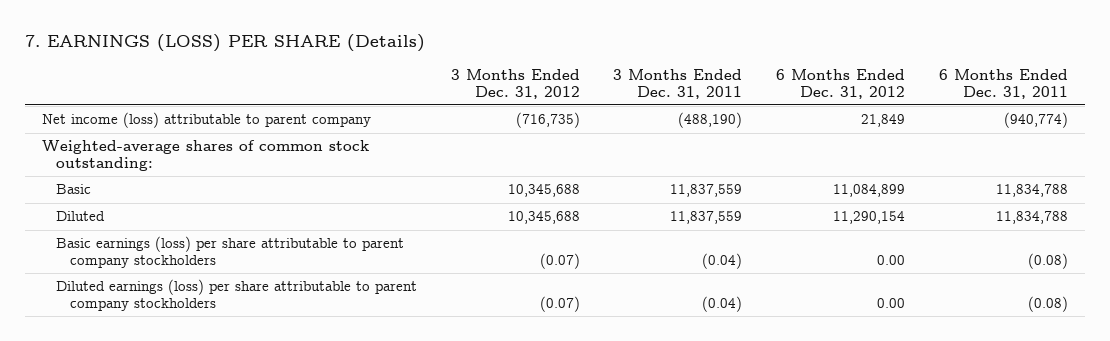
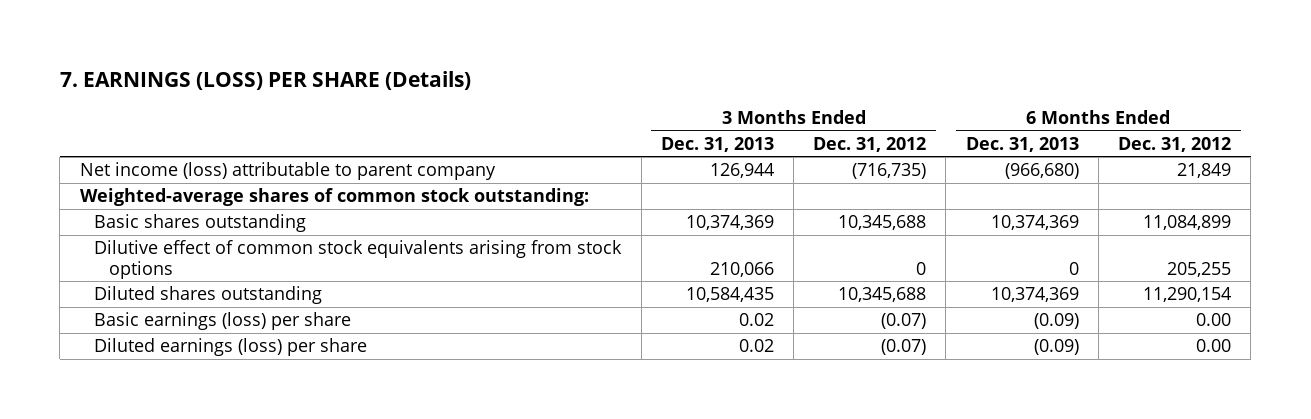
- | 3 Months Ended Dec. 31, 2012 | 3 Months Ended Dec. 31, 2011 | 6 Months Ended Dec. 31, 2012 | 6 Months Ended Dec. 31, 2011
+ | 3 Months Ended Dec. 31, 2013 | 3 Months Ended Dec. 31, 2012 | 6 Months Ended Dec. 31, 2013 | 6 Months Ended Dec. 31, 2012
- Basic | 10,345,688 | 11,837,559 | 11,084,899 | 11,834,788
- Diluted | 10,345,688 | 11,837,559 | 11,290,154 | 11,834,788
- Basic earnings (loss) per share attributable to parent company stockholders | (0.07) | (0.04) | 0.00 | (0.08)
- Diluted earnings (loss) per share attributable to parent company stockholders | (0.07) | (0.04) | 0.00 | (0.08)
+ Basic shares outstanding | 10,374,369 | 10,345,688 | 10,374,369 | 11,084,899
+ Dilutive effect of common stock equivalents arising from stock options | 210,066 | 0 | 0 | 205,255
+ Diluted shares outstanding | 10,584,435 | 10,345,688 | 10,374,369 | 11,290,154
+ Basic earnings (loss) per share | 0.02 | (0.07) | (0.09) | 0.00
+ Diluted earnings (loss) per share | 0.02 | (0.07) | (0.09) | 0.00

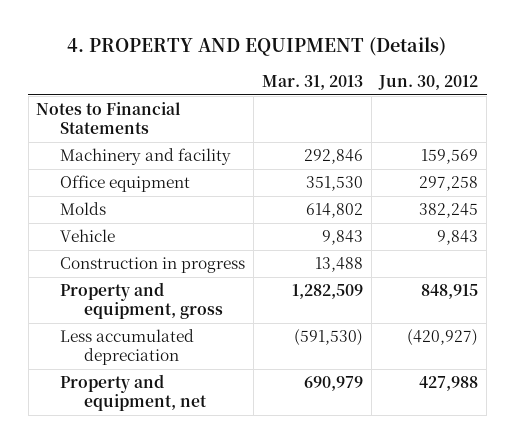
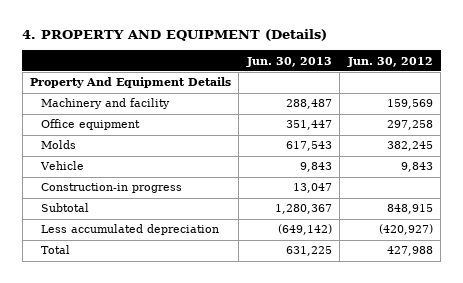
- | Mar. 31, 2013 | Jun. 30, 2012
+ | Jun. 30, 2013 | Jun. 30, 2012
- Notes to Financial Statements
+ Property And Equipment Details
- Construction in progress | 13,488 |
- Property and equipment, gross | 1,282,509 | 848,915
+ Construction-in progress | 13,047 |
+ Subtotal | 1,280,367 | 848,915
- Property and equipment, net | 690,979 | 427,988
+ Total | 631,225 | 427,988

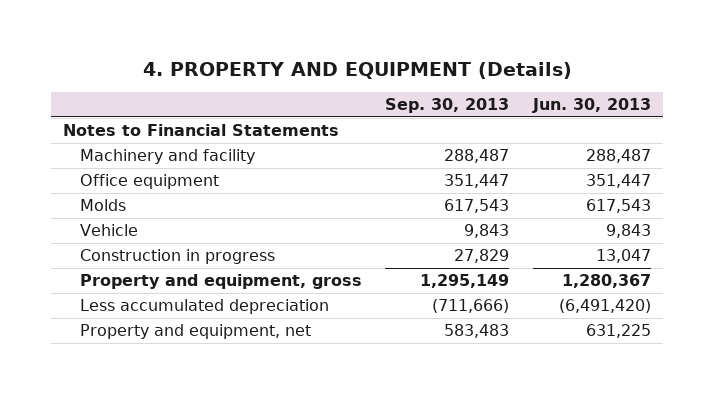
- | Jun. 30, 2013 | Jun. 30, 2012
+ | Sep. 30, 2013 | Jun. 30, 2013
- Property And Equipment Details
+ Notes to Financial Statements
- Construction-in progress | 13,047 |
- Subtotal | 1,280,367 | 848,915
- Less accumulated depreciation | (649,142) | (420,927)
- Total | 631,225 | 427,988
+ Construction in progress | 27,829 | 13,047
+ Property and equipment, gross | 1,295,149 | 1,280,367
+ Less accumulated depreciation | (711,666) | (6,491,420)
+ Property and equipment, net | 583,483 | 631,225

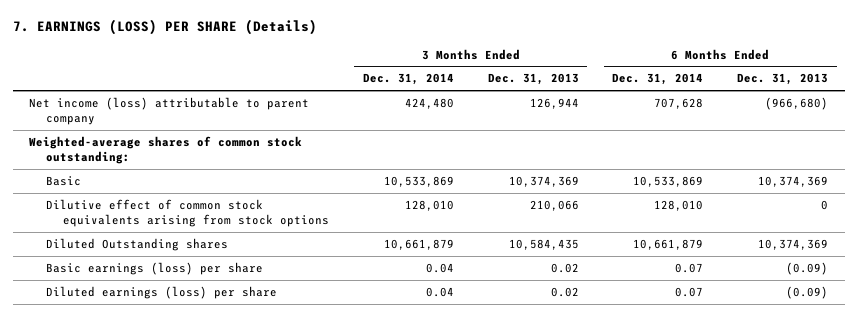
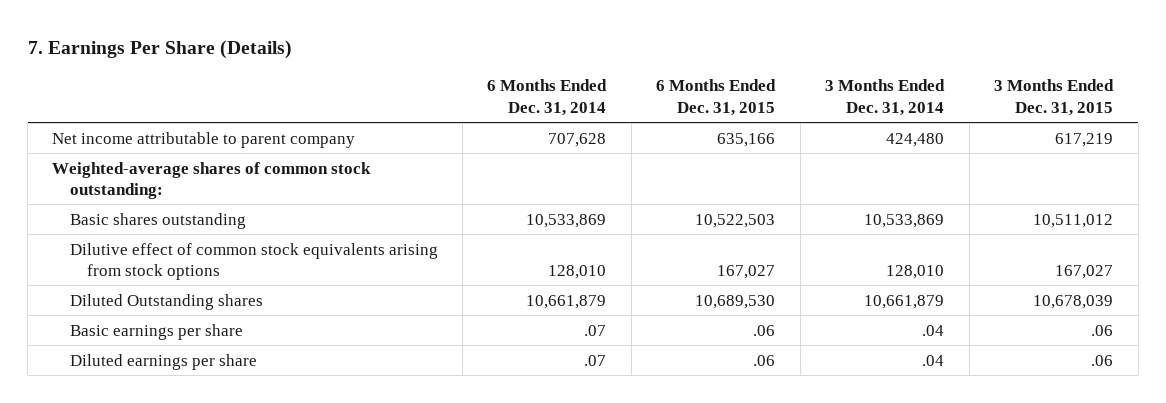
- 7. EARNINGS (LOSS) PER SHARE (Details)
+ 7. Earnings Per Share (Details)
- | 3 Months Ended Dec. 31, 2014 | 3 Months Ended Dec. 31, 2013 | 6 Months Ended Dec. 31, 2014 | 6 Months Ended Dec. 31, 2013
+ | 6 Months Ended Dec. 31, 2014 | 6 Months Ended Dec. 31, 2015 | 3 Months Ended Dec. 31, 2014 | 3 Months Ended Dec. 31, 2015
- Net income (loss) attributable to parent company | 424,480 | 126,944 | 707,628 | (966,680)
+ Net income attributable to parent company | 707,628 | 635,166 | 424,480 | 617,219
- Basic | 10,533,869 | 10,374,369 | 10,533,869 | 10,374,369
+ Basic shares outstanding | 10,533,869 | 10,522,503 | 10,533,869 | 10,511,012
- Basic earnings (loss) per share | 0.04 | 0.02 | 0.07 | (0.09)
- Diluted earnings (loss) per share | 0.04 | 0.02 | 0.07 | (0.09)
+ Basic earnings per share | .07 | .06 | .04 | .06
+ Diluted earnings per share | .07 | .06 | .04 | .06

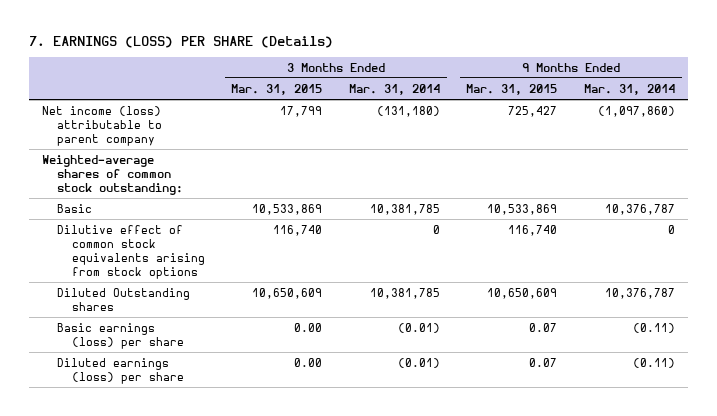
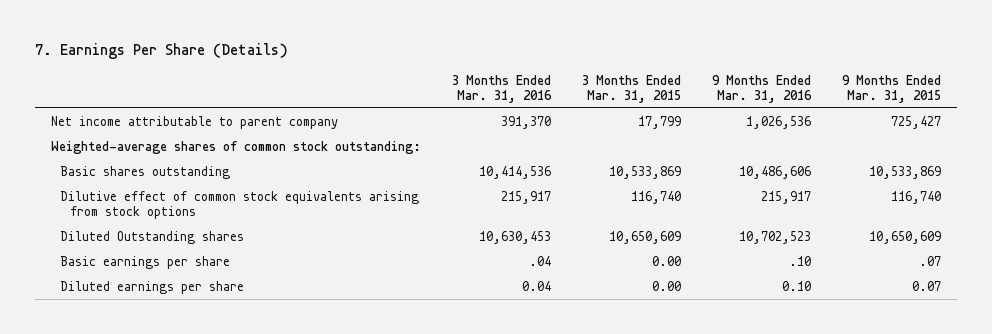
- 7. EARNINGS (LOSS) PER SHARE (Details)
+ 7. Earnings Per Share (Details)
- | 3 Months Ended Mar. 31, 2015 | 3 Months Ended Mar. 31, 2014 | 9 Months Ended Mar. 31, 2015 | 9 Months Ended Mar. 31, 2014
+ | 3 Months Ended Mar. 31, 2016 | 3 Months Ended Mar. 31, 2015 | 9 Months Ended Mar. 31, 2016 | 9 Months Ended Mar. 31, 2015
- Net income (loss) attributable to parent company | 17,799 | (131,180) | 725,427 | (1,097,860)
+ Net income attributable to parent company | 391,370 | 17,799 | 1,026,536 | 725,427
- Basic | 10,533,869 | 10,381,785 | 10,533,869 | 10,376,787
+ Basic shares outstanding | 10,414,536 | 10,533,869 | 10,486,606 | 10,533,869
- Basic earnings (loss) per share | 0.00 | (0.01) | 0.07 | (0.11)
- Diluted earnings (loss) per share | 0.00 | (0.01) | 0.07 | (0.11)
+ Basic earnings per share | .04 | 0.00 | .10 | .07
+ Diluted earnings per share | 0.04 | 0.00 | 0.10 | 0.07

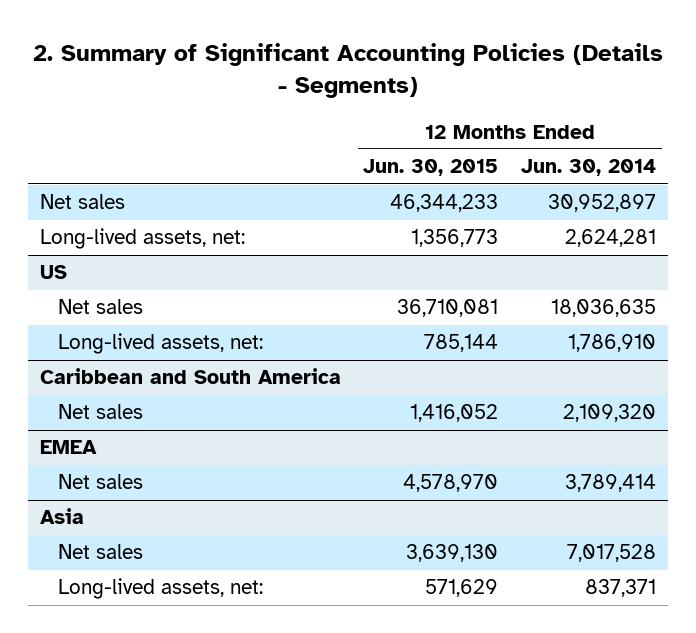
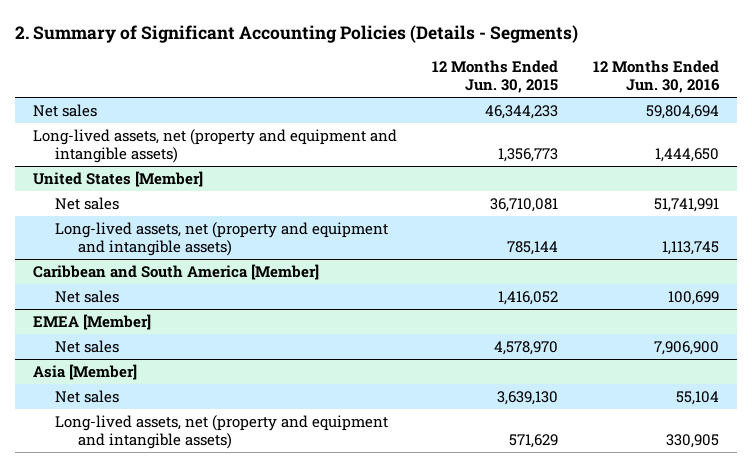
- | 12 Months Ended Jun. 30, 2015 | 12 Months Ended Jun. 30, 2014
+ | 12 Months Ended Jun. 30, 2015 | 12 Months Ended Jun. 30, 2016
- Long-lived assets, net: | 1,356,773 | 2,624,281
- US
+ Long-lived assets, net (property and equipment and intangible assets) | 1,356,773 | 1,444,650
+ United States [Member]
- Long-lived assets, net: | 785,144 | 1,786,910
- Caribbean and South America
+ Long-lived assets, net (property and equipment and intangible assets) | 785,144 | 1,113,745
+ Caribbean and South America [Member]
- EMEA
+ EMEA [Member]
- Asia
+ Asia [Member]
- Long-lived assets, net: | 571,629 | 837,371
+ Long-lived assets, net (property and equipment and intangible assets) | 571,629 | 330,905

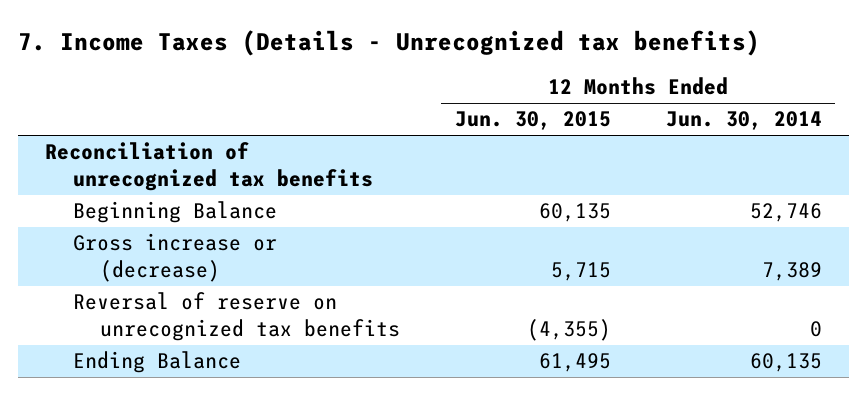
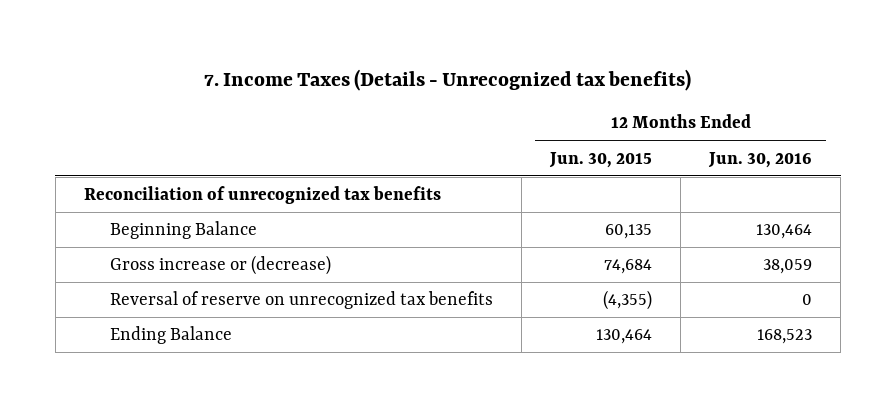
- | 12 Months Ended Jun. 30, 2015 | 12 Months Ended Jun. 30, 2014
+ | 12 Months Ended Jun. 30, 2015 | 12 Months Ended Jun. 30, 2016
- Gross increase or (decrease) | 5,715 | 7,389
+ Gross increase or (decrease) | 74,684 | 38,059
- Ending Balance | 61,495 | 60,135
+ Ending Balance | 130,464 | 168,523

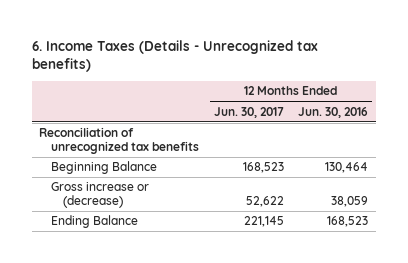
- 7. Income Taxes (Details - Unrecognized tax benefits)
+ 6. Income Taxes (Details - Unrecognized tax benefits)
- | 12 Months Ended Jun. 30, 2015 | 12 Months Ended Jun. 30, 2016
+ | 12 Months Ended Jun. 30, 2017 | 12 Months Ended Jun. 30, 2016
- Reversal of reserve on unrecognized tax benefits | (4,355) | 0

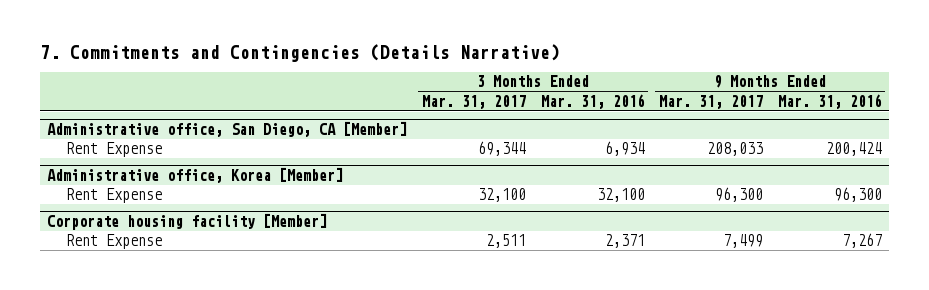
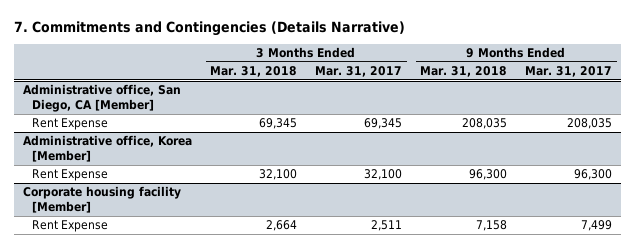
- | 3 Months Ended Mar. 31, 2017 | 3 Months Ended Mar. 31, 2016 | 9 Months Ended Mar. 31, 2017 | 9 Months Ended Mar. 31, 2016
+ | 3 Months Ended Mar. 31, 2018 | 3 Months Ended Mar. 31, 2017 | 9 Months Ended Mar. 31, 2018 | 9 Months Ended Mar. 31, 2017
@ Administrative office, San Diego, CA [Member]
- Rent Expense | 69,344 | 6,934 | 208,033 | 200,424
+ Rent Expense | 69,345 | 69,345 | 208,035 | 208,035

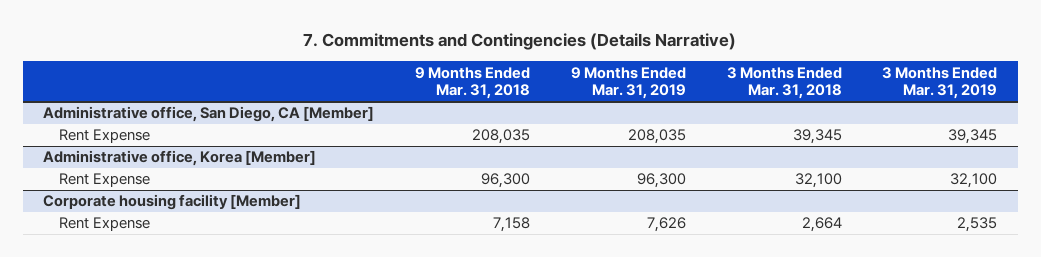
- | 3 Months Ended Mar. 31, 2018 | 3 Months Ended Mar. 31, 2017 | 9 Months Ended Mar. 31, 2018 | 9 Months Ended Mar. 31, 2017
+ | 9 Months Ended Mar. 31, 2018 | 9 Months Ended Mar. 31, 2019 | 3 Months Ended Mar. 31, 2018 | 3 Months Ended Mar. 31, 2019
@ Administrative office, San Diego, CA [Member]
- Rent Expense | 69,345 | 69,345 | 208,035 | 208,035
+ Rent Expense | 208,035 | 208,035 | 39,345 | 39,345

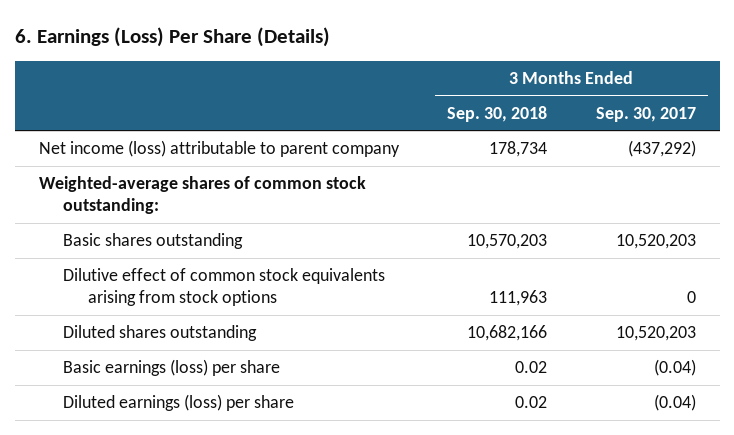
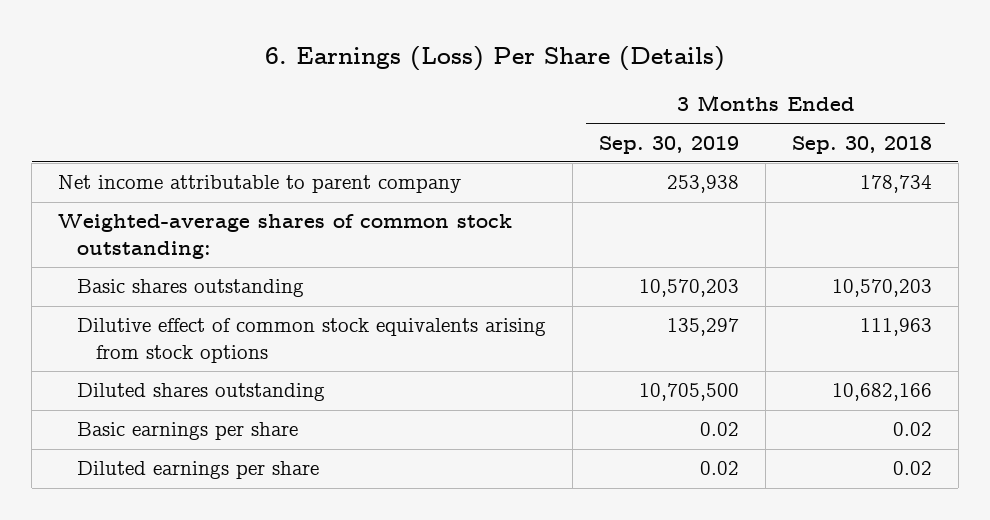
- | 3 Months Ended Sep. 30, 2018 | 3 Months Ended Sep. 30, 2017
+ | 3 Months Ended Sep. 30, 2019 | 3 Months Ended Sep. 30, 2018
- Net income (loss) attributable to parent company | 178,734 | (437,292)
+ Net income attributable to parent company | 253,938 | 178,734
- Basic earnings (loss) per share | 0.02 | (0.04)
- Diluted earnings (loss) per share | 0.02 | (0.04)
+ Basic earnings per share | 0.02 | 0.02
+ Diluted earnings per share | 0.02 | 0.02

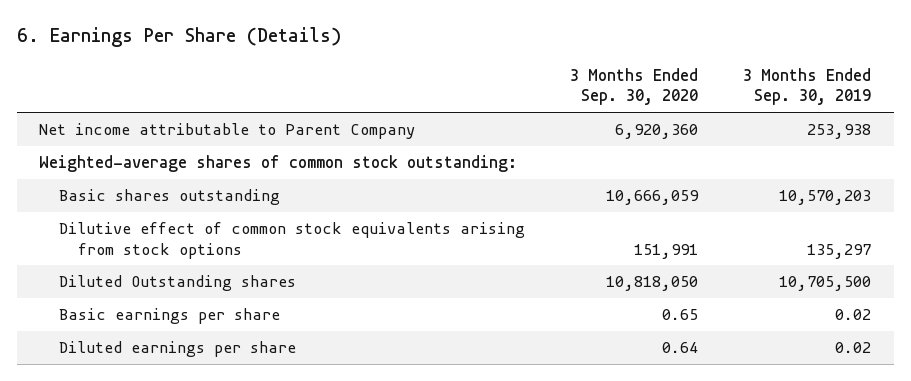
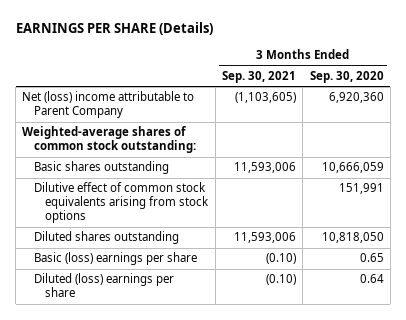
- 6. Earnings Per Share (Details)
+ EARNINGS PER SHARE (Details)
- | 3 Months Ended Sep. 30, 2020 | 3 Months Ended Sep. 30, 2019
+ | 3 Months Ended Sep. 30, 2021 | 3 Months Ended Sep. 30, 2020
- Net income attributable to Parent Company | 6,920,360 | 253,938
+ Net (loss) income attributable to Parent Company | (1,103,605) | 6,920,360
- Diluted Outstanding shares | 10,818,050 | 10,705,500
- Basic earnings per share | 0.65 | 0.02
- Diluted earnings per share | 0.64 | 0.02
+ Diluted shares outstanding | 11,593,006 | 10,818,050
+ Basic (loss) earnings per share | (0.10) | 0.65
+ Diluted (loss) earnings per share | (0.10) | 0.64

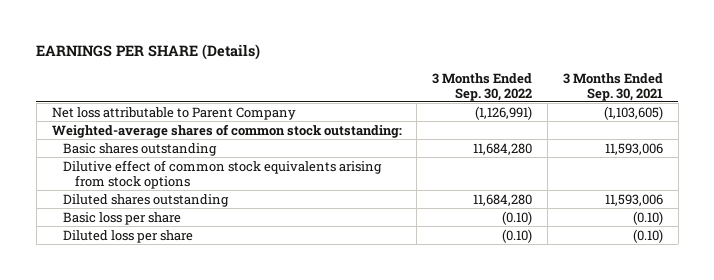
- | 3 Months Ended Sep. 30, 2021 | 3 Months Ended Sep. 30, 2020
+ | 3 Months Ended Sep. 30, 2022 | 3 Months Ended Sep. 30, 2021
- Net (loss) income attributable to Parent Company | (1,103,605) | 6,920,360
+ Net loss attributable to Parent Company | (1,126,991) | (1,103,605)
- Basic (loss) earnings per share | (0.10) | 0.65
- Diluted (loss) earnings per share | (0.10) | 0.64
+ Basic loss per share | (0.10) | (0.10)
+ Diluted loss per share | (0.10) | (0.10)

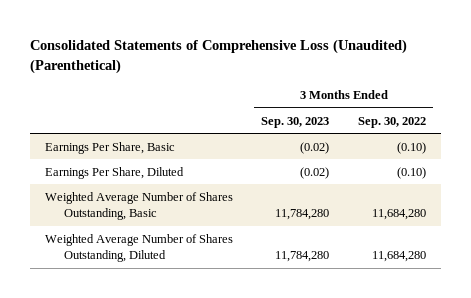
- EARNINGS PER SHARE (Details)
+ Consolidated Statements of Comprehensive Loss (Unaudited) (Parenthetical)
- | 3 Months Ended Sep. 30, 2022 | 3 Months Ended Sep. 30, 2021
+ | 3 Months Ended Sep. 30, 2023 | 3 Months Ended Sep. 30, 2022
- Net loss attributable to Parent Company | (1,126,991) | (1,103,605)
- Weighted-average shares of common stock outstanding:
- Basic shares outstanding | 11,684,280 | 11,593,006
- Dilutive effect of common stock equivalents arising from stock options
- Diluted shares outstanding | 11,684,280 | 11,593,006
- Basic loss per share | (0.10) | (0.10)
- Diluted loss per share | (0.10) | (0.10)
+ Earnings Per Share, Basic | (0.02) | (0.10)
+ Earnings Per Share, Diluted | (0.02) | (0.10)
+ Weighted Average Number of Shares Outstanding, Basic | 11,784,280 | 11,684,280
+ Weighted Average Number of Shares Outstanding, Diluted | 11,784,280 | 11,684,280

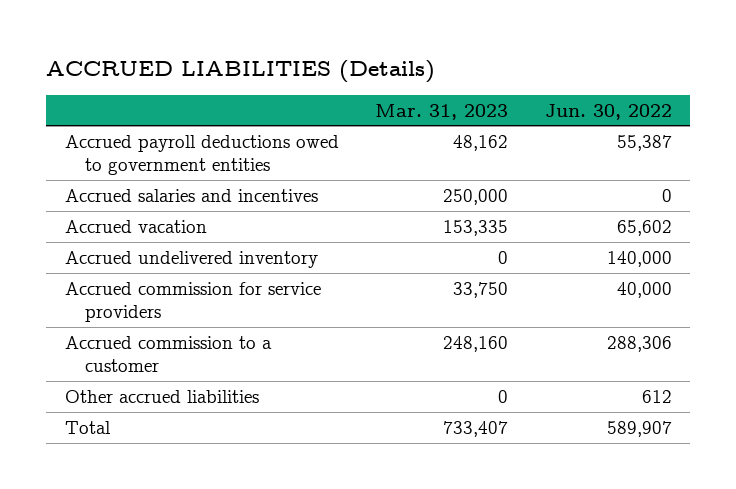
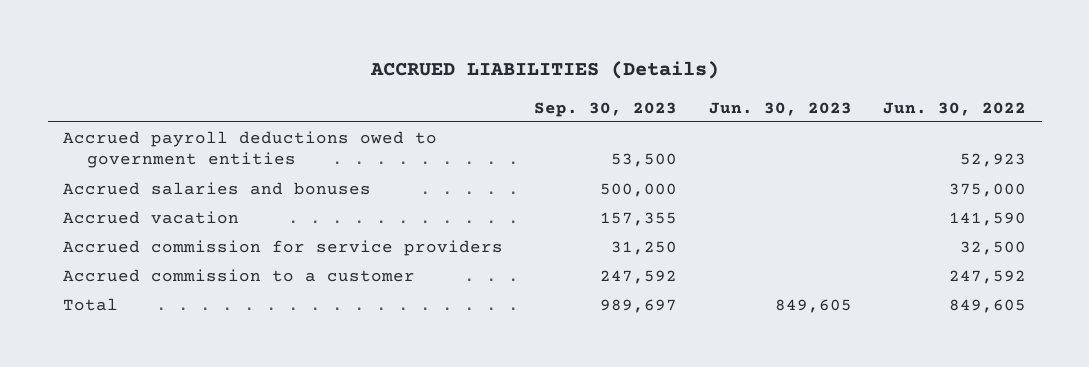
- | Mar. 31, 2023 | Jun. 30, 2022
+ | Sep. 30, 2023 | Jun. 30, 2023 | Jun. 30, 2022
- Accrued payroll deductions owed to government entities | 48,162 | 55,387
- Accrued salaries and incentives | 250,000 | 0
- Accrued vacation | 153,335 | 65,602
- Accrued undelivered inventory | 0 | 140,000
- Accrued commission for service providers | 33,750 | 40,000
- Accrued commission to a customer | 248,160 | 288,306
- Other accrued liabilities | 0 | 612
- Total | 733,407 | 589,907
+ Accrued payroll deductions owed to government entities | 53,500 | | 52,923
+ Accrued salaries and bonuses | 500,000 | | 375,000
+ Accrued vacation | 157,355 | | 141,590
+ Accrued commission for service providers | 31,250 | | 32,500
+ Accrued commission to a customer | 247,592 | | 247,592
+ Total | 989,697 | 849,605 | 849,605

